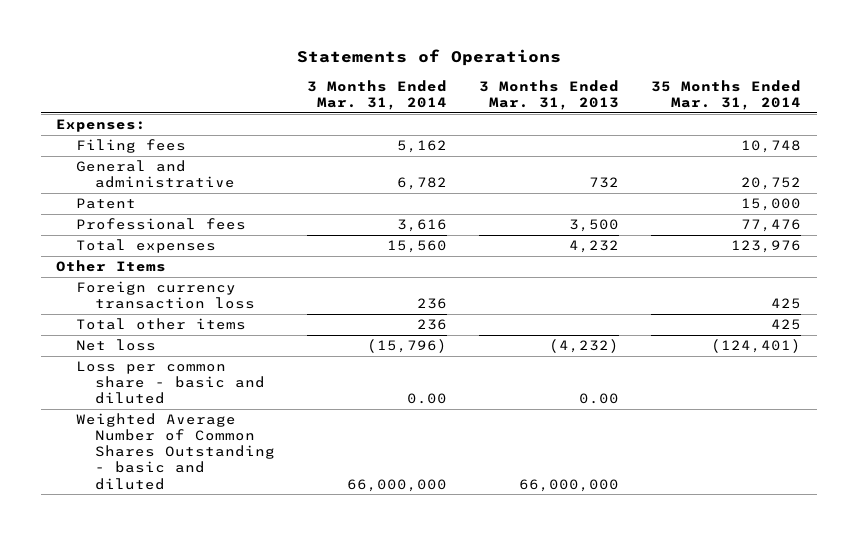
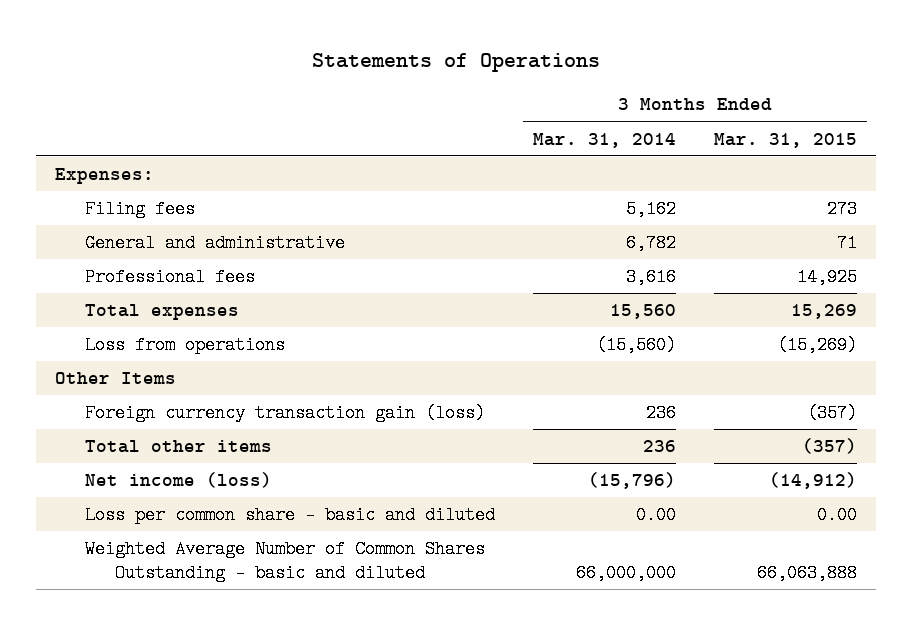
- | 3 Months Ended Mar. 31, 2014 | 3 Months Ended Mar. 31, 2013 | 35 Months Ended Mar. 31, 2014
+ | 3 Months Ended Mar. 31, 2014 | 3 Months Ended Mar. 31, 2015
- Patent | | | 15,000
+ Loss from operations | (15,560) | (15,269)
- Foreign currency transaction loss | 236 | | 425
+ Foreign currency transaction gain (loss) | 236 | (357)
- Net loss | (15,796) | (4,232) | (124,401)
+ Net income (loss) | (15,796) | (14,912)

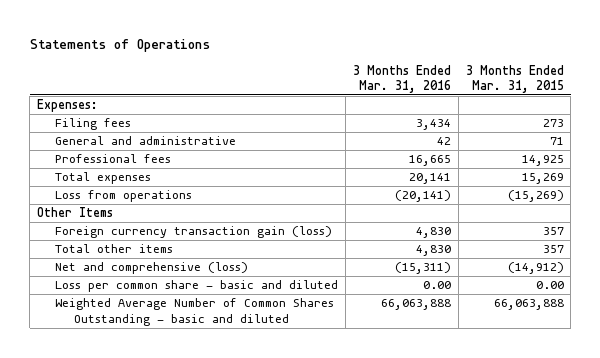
- | 3 Months Ended Mar. 31, 2014 | 3 Months Ended Mar. 31, 2015
+ | 3 Months Ended Mar. 31, 2016 | 3 Months Ended Mar. 31, 2015
- Foreign currency transaction gain (loss) | 236 | (357)
- Total other items | 236 | (357)
- Net income (loss) | (15,796) | (14,912)
+ Foreign currency transaction gain (loss) | 4,830 | 357
+ Total other items | 4,830 | 357
+ Net and comprehensive (loss) | (15,311) | (14,912)

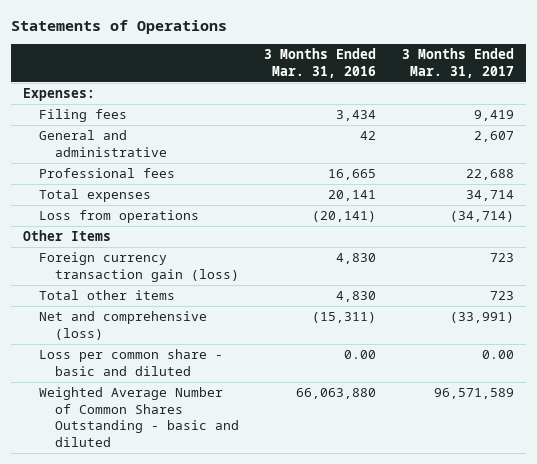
- | 3 Months Ended Mar. 31, 2016 | 3 Months Ended Mar. 31, 2015
+ | 3 Months Ended Mar. 31, 2016 | 3 Months Ended Mar. 31, 2017
- Weighted Average Number of Common Shares Outstanding - basic and diluted | 66,063,888 | 66,063,888
+ Weighted Average Number of Common Shares Outstanding - basic and diluted | 66,063,880 | 96,571,589

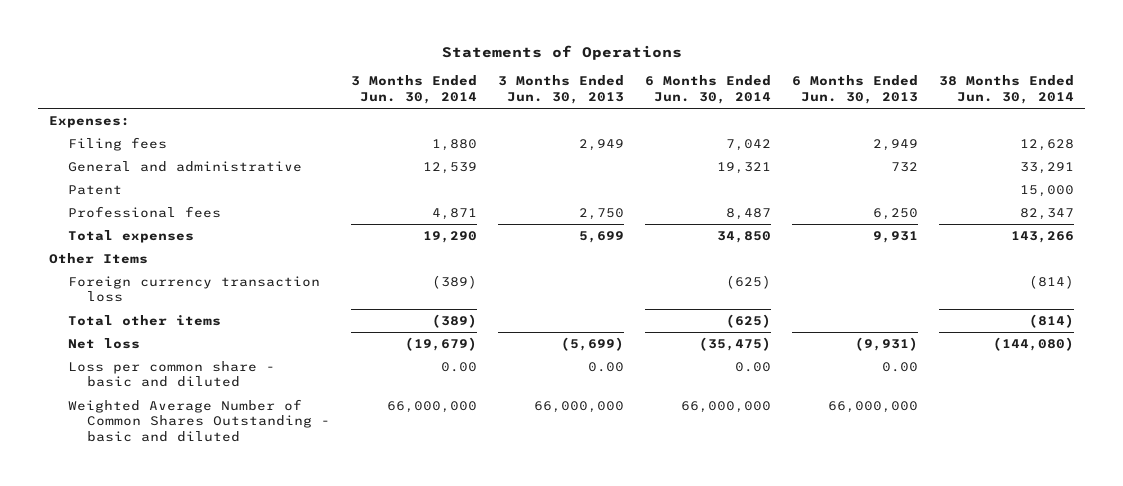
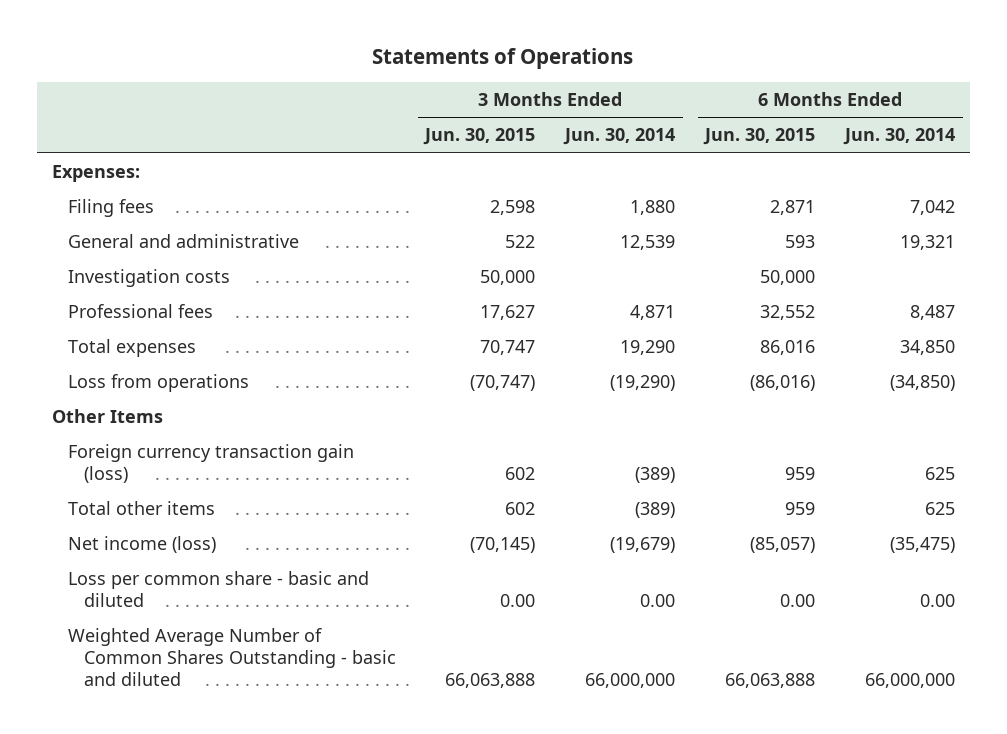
- | 3 Months Ended Jun. 30, 2014 | 3 Months Ended Jun. 30, 2013 | 6 Months Ended Jun. 30, 2014 | 6 Months Ended Jun. 30, 2013 | 38 Months Ended Jun. 30, 2014
+ | 3 Months Ended Jun. 30, 2015 | 3 Months Ended Jun. 30, 2014 | 6 Months Ended Jun. 30, 2015 | 6 Months Ended Jun. 30, 2014
- Patent | | | | | 15,000
+ Investigation costs | 50,000 | | 50,000 |
+ Loss from operations | (70,747) | (19,290) | (86,016) | (34,850)
- Foreign currency transaction loss | (389) | | (625) | | (814)
- Total other items | (389) | | (625) | | (814)
- Net loss | (19,679) | (5,699) | (35,475) | (9,931) | (144,080)
+ Foreign currency transaction gain (loss) | 602 | (389) | 959 | 625
+ Total other items | 602 | (389) | 959 | 625
+ Net income (loss) | (70,145) | (19,679) | (85,057) | (35,475)

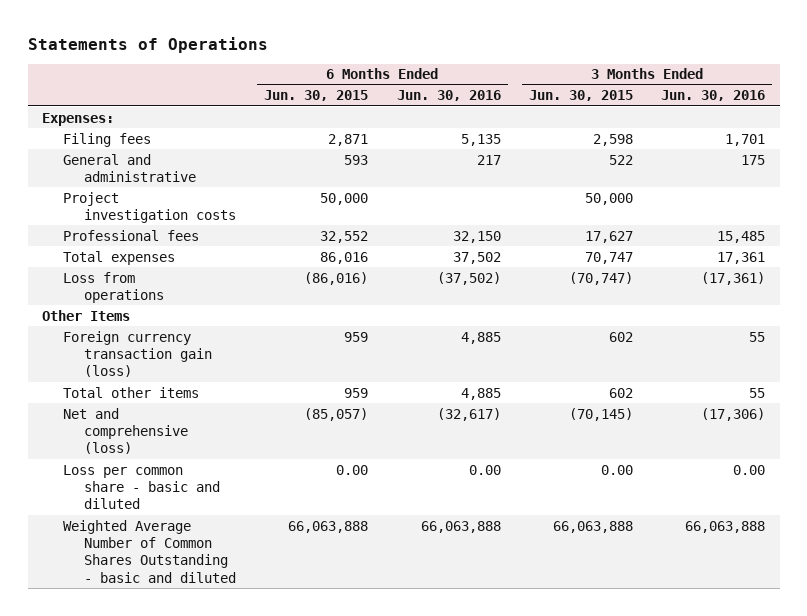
- | 3 Months Ended Jun. 30, 2015 | 3 Months Ended Jun. 30, 2014 | 6 Months Ended Jun. 30, 2015 | 6 Months Ended Jun. 30, 2014
+ | 6 Months Ended Jun. 30, 2015 | 6 Months Ended Jun. 30, 2016 | 3 Months Ended Jun. 30, 2015 | 3 Months Ended Jun. 30, 2016
- Investigation costs | 50,000 | | 50,000 |
+ Project investigation costs | 50,000 | | 50,000 |
- Net income (loss) | (70,145) | (19,679) | (85,057) | (35,475)
+ Net and comprehensive (loss) | (85,057) | (32,617) | (70,145) | (17,306)

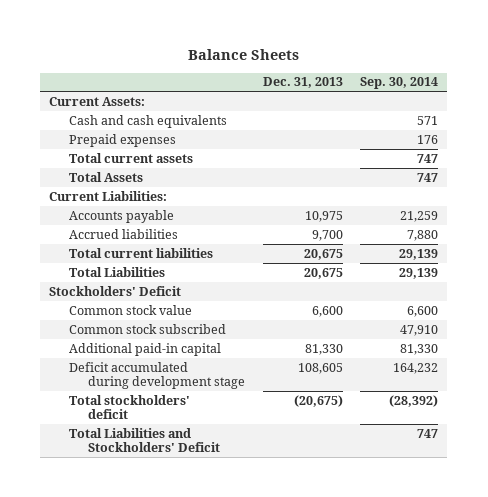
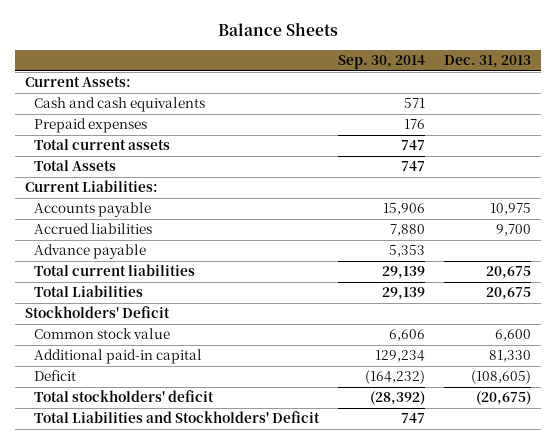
- | Dec. 31, 2013 | Sep. 30, 2014
+ | Sep. 30, 2014 | Dec. 31, 2013
- Accounts payable | 10,975 | 21,259
+ Accounts payable | 15,906 | 10,975
+ Advance payable | 5,353 |
- Common stock value | 6,600 | 6,600
- Common stock subscribed | | 47,910
- Additional paid-in capital | 81,330 | 81,330
- Deficit accumulated during development stage | 108,605 | 164,232
+ Common stock value | 6,606 | 6,600
+ Additional paid-in capital | 129,234 | 81,330
+ Deficit | (164,232) | (108,605)

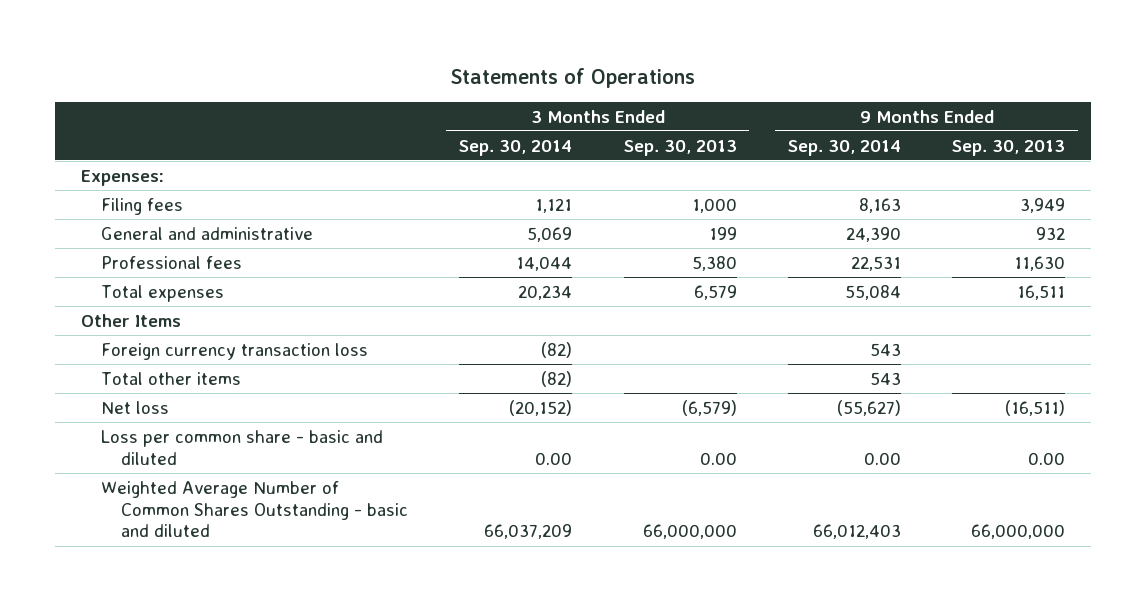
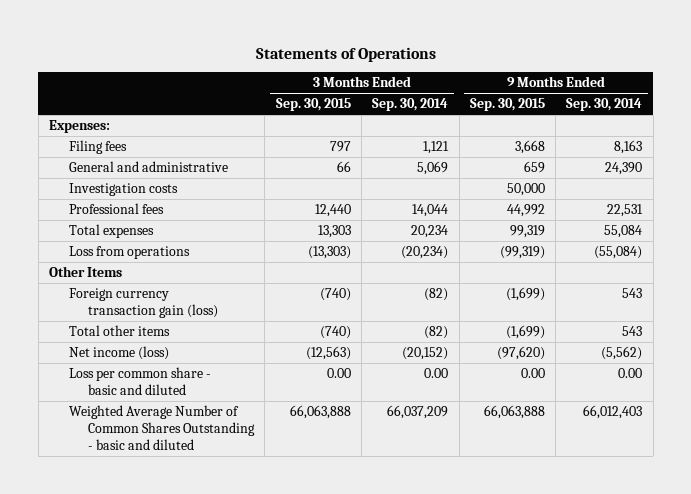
- | 3 Months Ended Sep. 30, 2014 | 3 Months Ended Sep. 30, 2013 | 9 Months Ended Sep. 30, 2014 | 9 Months Ended Sep. 30, 2013
+ | 3 Months Ended Sep. 30, 2015 | 3 Months Ended Sep. 30, 2014 | 9 Months Ended Sep. 30, 2015 | 9 Months Ended Sep. 30, 2014
+ Investigation costs | | | 50,000 |
+ Loss from operations | (13,303) | (20,234) | (99,319) | (55,084)
- Foreign currency transaction loss | (82) | | 543 |
+ Foreign currency transaction gain (loss) | (740) | (82) | (1,699) | 543
- Net loss | (20,152) | (6,579) | (55,627) | (16,511)
+ Net income (loss) | (12,563) | (20,152) | (97,620) | (5,562)

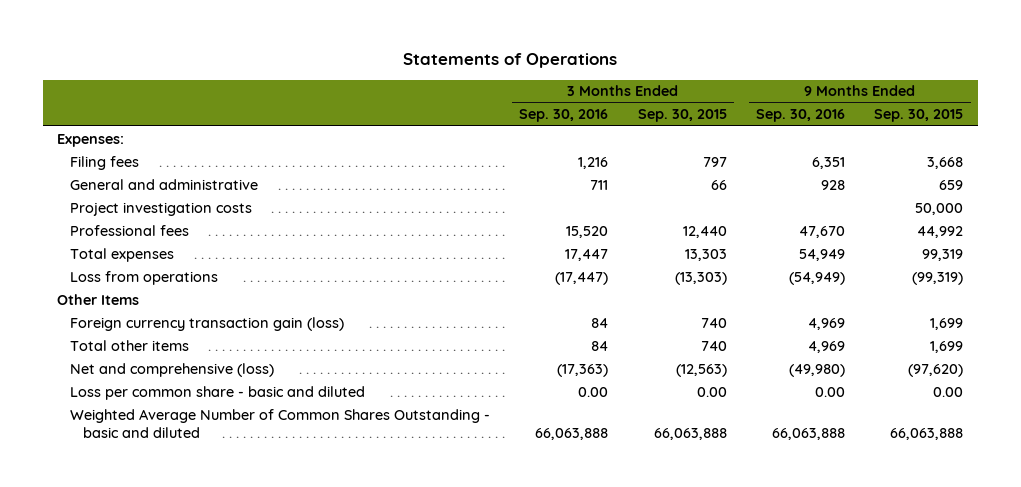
- | 3 Months Ended Sep. 30, 2015 | 3 Months Ended Sep. 30, 2014 | 9 Months Ended Sep. 30, 2015 | 9 Months Ended Sep. 30, 2014
+ | 3 Months Ended Sep. 30, 2016 | 3 Months Ended Sep. 30, 2015 | 9 Months Ended Sep. 30, 2016 | 9 Months Ended Sep. 30, 2015
- Investigation costs | | | 50,000 |
+ Project investigation costs | | | | 50,000
- Foreign currency transaction gain (loss) | (740) | (82) | (1,699) | 543
- Total other items | (740) | (82) | (1,699) | 543
- Net income (loss) | (12,563) | (20,152) | (97,620) | (5,562)
+ Foreign currency transaction gain (loss) | 84 | 740 | 4,969 | 1,699
+ Total other items | 84 | 740 | 4,969 | 1,699
+ Net and comprehensive (loss) | (17,363) | (12,563) | (49,980) | (97,620)

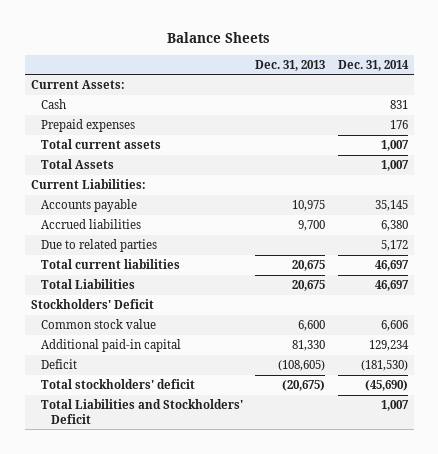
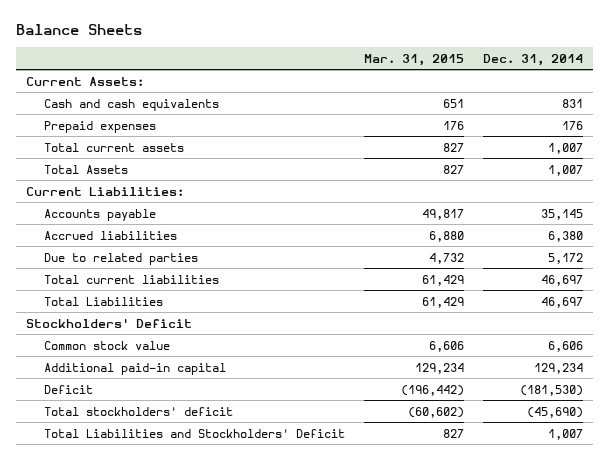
- | Dec. 31, 2013 | Dec. 31, 2014
+ | Mar. 31, 2015 | Dec. 31, 2014
- Cash | | 831
+ Cash and cash equivalents | 651 | 831

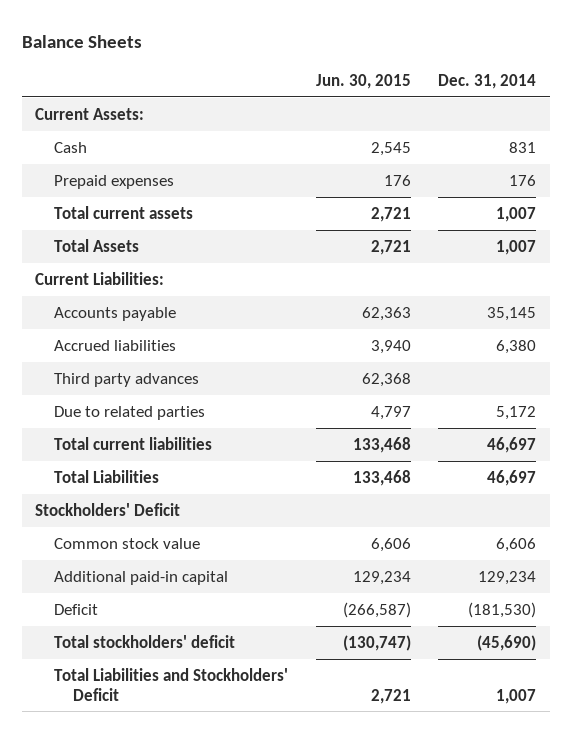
- | Mar. 31, 2015 | Dec. 31, 2014
+ | Jun. 30, 2015 | Dec. 31, 2014
- Cash and cash equivalents | 651 | 831
+ Cash | 2,545 | 831
+ Third party advances | 62,368 |

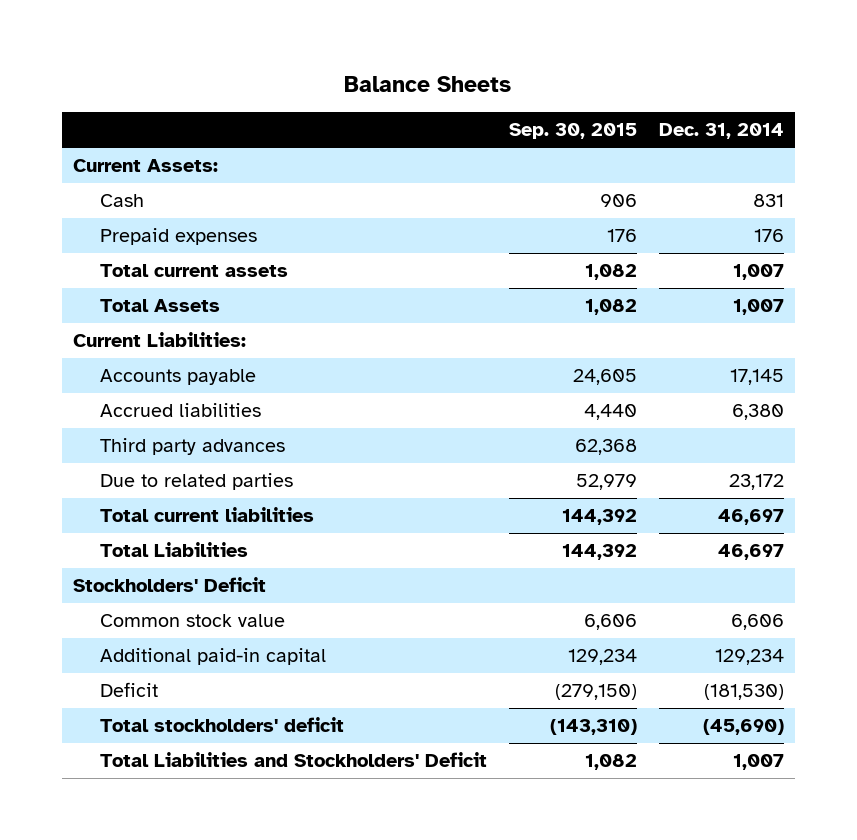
- | Jun. 30, 2015 | Dec. 31, 2014
+ | Sep. 30, 2015 | Dec. 31, 2014
- Accounts payable | 62,363 | 35,145
+ Accounts payable | 24,605 | 17,145
- Due to related parties | 4,797 | 5,172
+ Due to related parties | 52,979 | 23,172

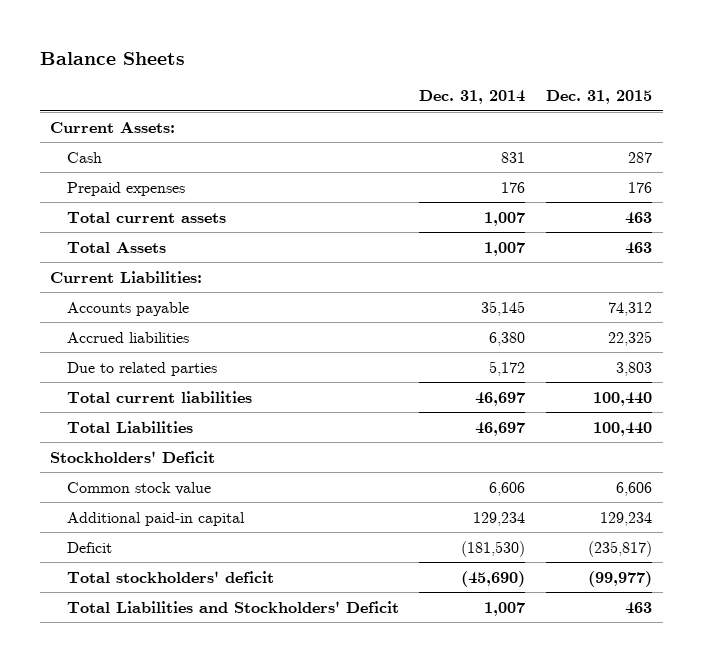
- | Sep. 30, 2015 | Dec. 31, 2014
+ | Dec. 31, 2014 | Dec. 31, 2015
- Accounts payable | 24,605 | 17,145
+ Accounts payable | 35,145 | 74,312
- Third party advances | 62,368 |
- Due to related parties | 52,979 | 23,172
+ Due to related parties | 5,172 | 3,803

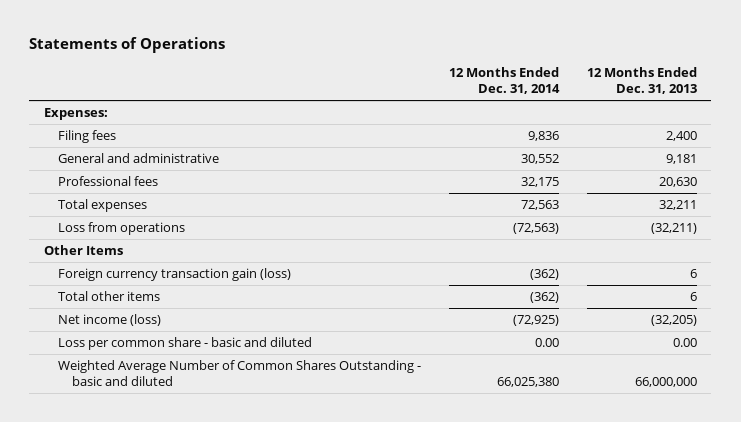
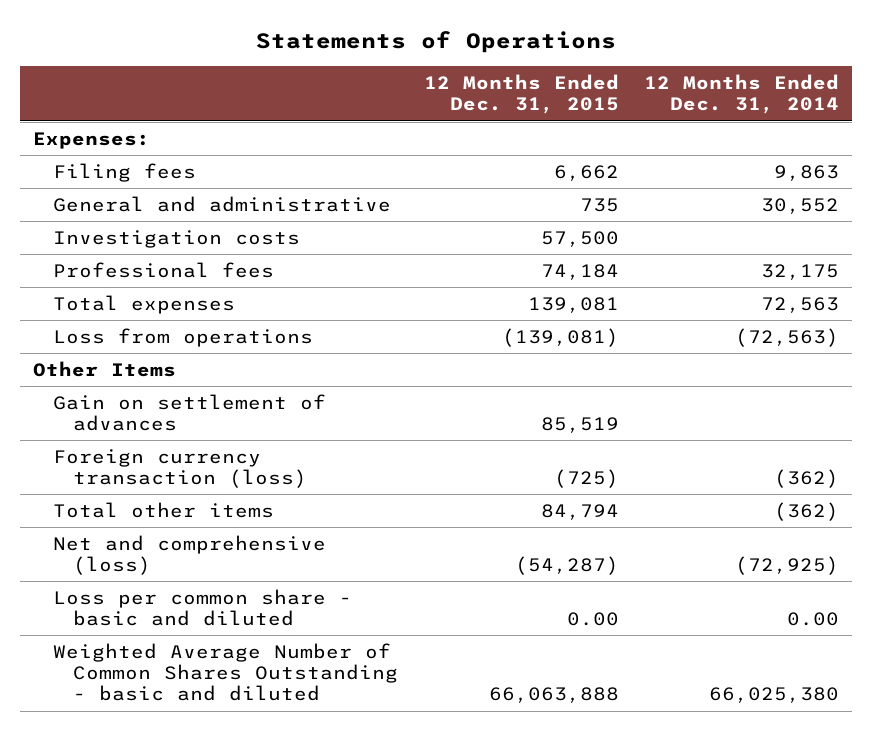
- | 12 Months Ended Dec. 31, 2014 | 12 Months Ended Dec. 31, 2013
+ | 12 Months Ended Dec. 31, 2015 | 12 Months Ended Dec. 31, 2014
- Filing fees | 9,836 | 2,400
+ Filing fees | 6,662 | 9,863
+ Investigation costs | 57,500 |
- Foreign currency transaction gain (loss) | (362) | 6
+ Gain on settlement of advances | 85,519 |
+ Foreign currency transaction (loss) | (725) | (362)
- Net income (loss) | (72,925) | (32,205)
+ Net and comprehensive (loss) | (54,287) | (72,925)

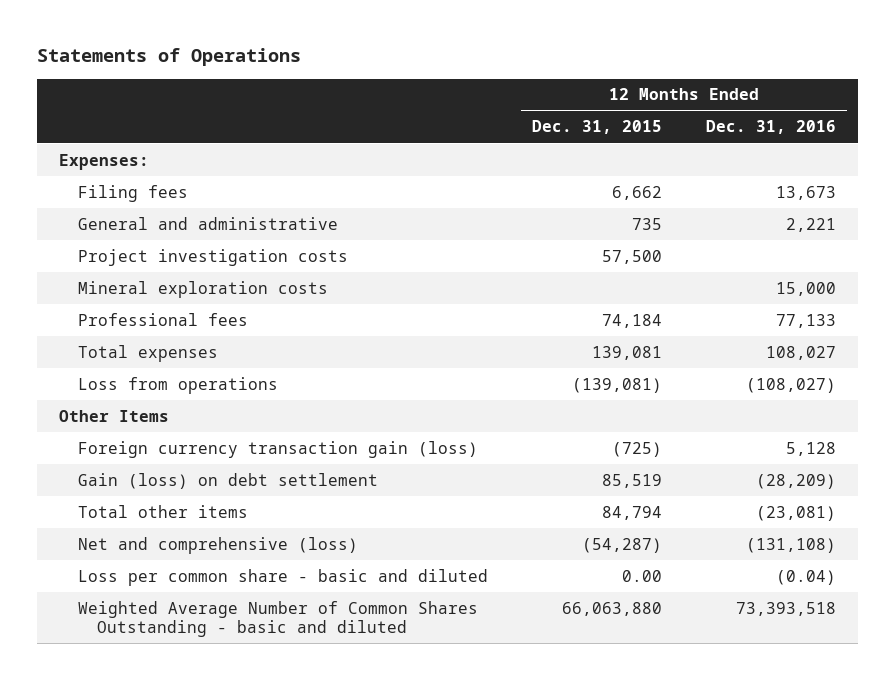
- | 12 Months Ended Dec. 31, 2015 | 12 Months Ended Dec. 31, 2014
+ | 12 Months Ended Dec. 31, 2015 | 12 Months Ended Dec. 31, 2016
- Investigation costs | 57,500 |
+ Project investigation costs | 57,500 |
+ Mineral exploration costs | | 15,000
- Gain on settlement of advances | 85,519 |
- Foreign currency transaction (loss) | (725) | (362)
+ Foreign currency transaction gain (loss) | (725) | 5,128
+ Gain (loss) on debt settlement | 85,519 | (28,209)
- Weighted Average Number of Common Shares Outstanding - basic and diluted | 66,063,888 | 66,025,380
+ Weighted Average Number of Common Shares Outstanding - basic and diluted | 66,063,880 | 73,393,518

